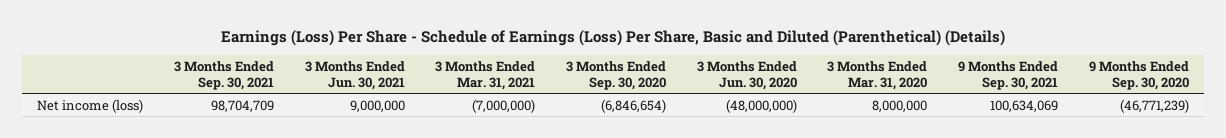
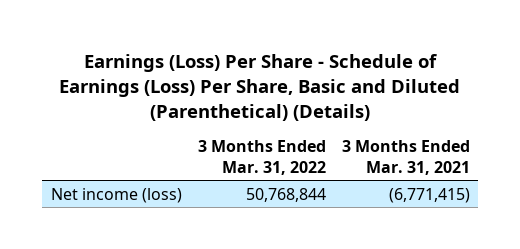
- | 3 Months Ended Sep. 30, 2021 | 3 Months Ended Jun. 30, 2021 | 3 Months Ended Mar. 31, 2021 | 3 Months Ended Sep. 30, 2020 | 3 Months Ended Jun. 30, 2020 | 3 Months Ended Mar. 31, 2020 | 9 Months Ended Sep. 30, 2021 | 9 Months Ended Sep. 30, 2020
+ | 3 Months Ended Mar. 31, 2022 | 3 Months Ended Mar. 31, 2021
- Net income (loss) | 98,704,709 | 9,000,000 | (7,000,000) | (6,846,654) | (48,000,000) | 8,000,000 | 100,634,069 | (46,771,239)
+ Net income (loss) | 50,768,844 | (6,771,415)

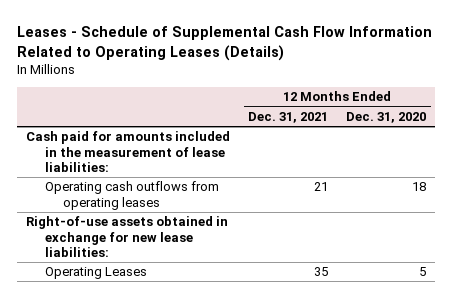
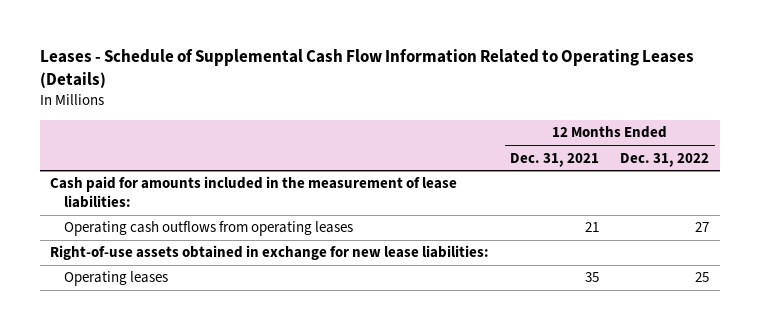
- | 12 Months Ended Dec. 31, 2021 | 12 Months Ended Dec. 31, 2020
+ | 12 Months Ended Dec. 31, 2021 | 12 Months Ended Dec. 31, 2022
- Operating Leases | 35 | 5
+ Operating leases | 35 | 25

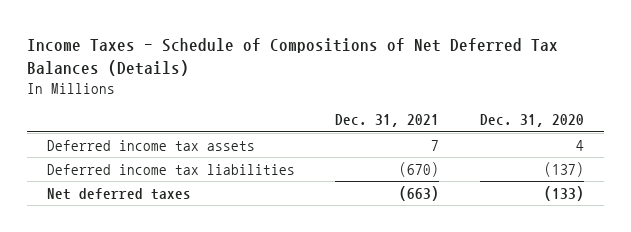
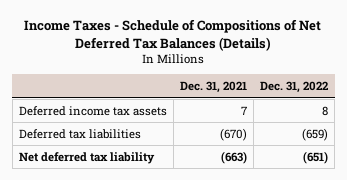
- | Dec. 31, 2021 | Dec. 31, 2020
+ | Dec. 31, 2021 | Dec. 31, 2022
- Deferred income tax liabilities | (670) | (137)
- Net deferred taxes | (663) | (133)
+ Deferred tax liabilities | (670) | (659)
+ Net deferred tax liability | (663) | (651)

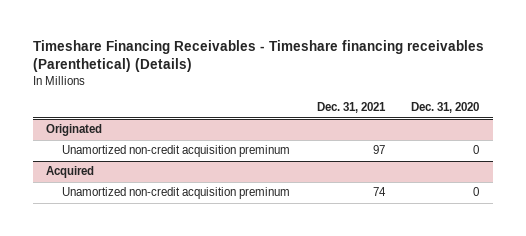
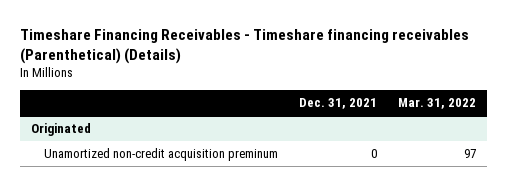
- | Dec. 31, 2021 | Dec. 31, 2020
+ | Dec. 31, 2021 | Mar. 31, 2022
@ Originated
- Unamortized non-credit acquisition preminum | 97 | 0
- Acquired
- Unamortized non-credit acquisition preminum | 74 | 0
@ Originated
+ Unamortized non-credit acquisition preminum | 0 | 97

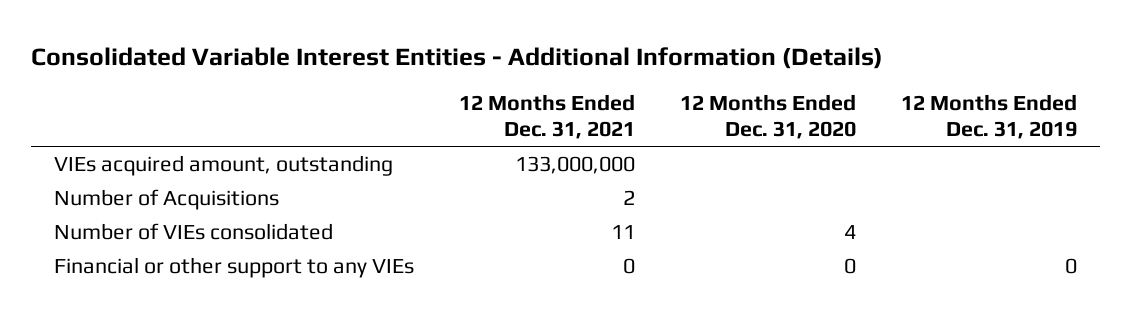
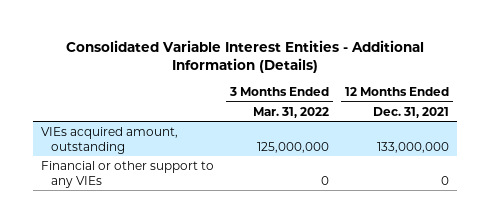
- | 12 Months Ended Dec. 31, 2021 | 12 Months Ended Dec. 31, 2020 | 12 Months Ended Dec. 31, 2019
+ | 3 Months Ended Mar. 31, 2022 | 12 Months Ended Dec. 31, 2021
- Number of Acquisitions | 2 | |
- Number of VIEs consolidated | 11 | 4 |

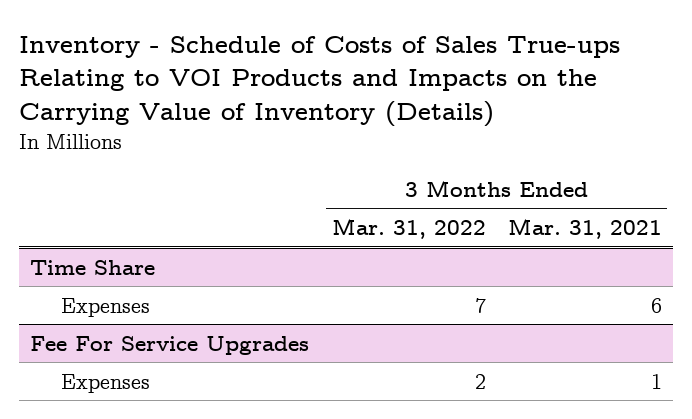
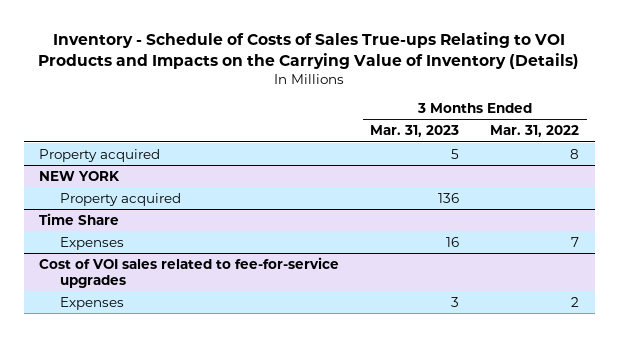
- | 3 Months Ended Mar. 31, 2022 | 3 Months Ended Mar. 31, 2021
+ | 3 Months Ended Mar. 31, 2023 | 3 Months Ended Mar. 31, 2022
+ Property acquired | 5 | 8
+ NEW YORK
+ Property acquired | 136 |
- Fee For Service Upgrades
+ Cost of VOI sales related to fee-for-service upgrades

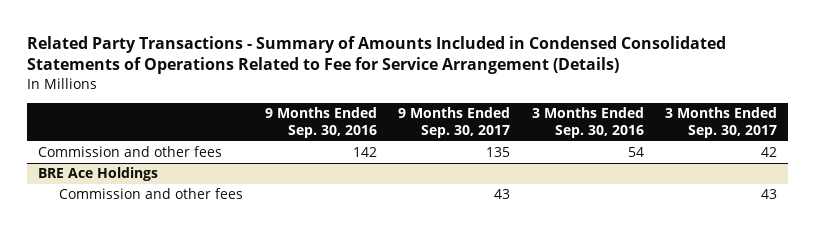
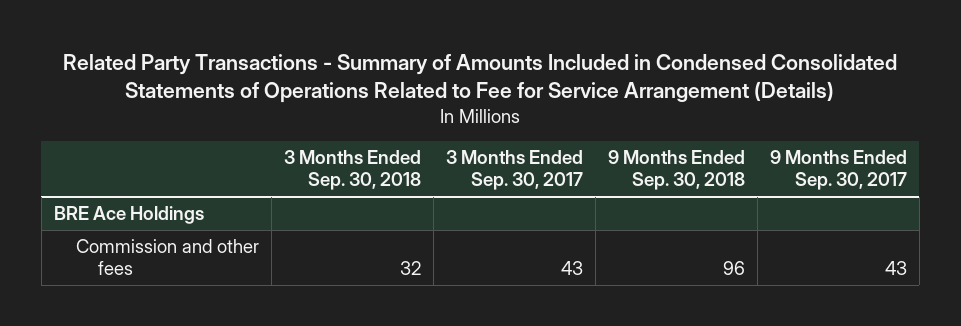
- | 9 Months Ended Sep. 30, 2016 | 9 Months Ended Sep. 30, 2017 | 3 Months Ended Sep. 30, 2016 | 3 Months Ended Sep. 30, 2017
+ | 3 Months Ended Sep. 30, 2018 | 3 Months Ended Sep. 30, 2017 | 9 Months Ended Sep. 30, 2018 | 9 Months Ended Sep. 30, 2017
- Commission and other fees | 142 | 135 | 54 | 42

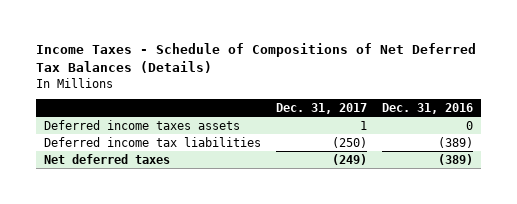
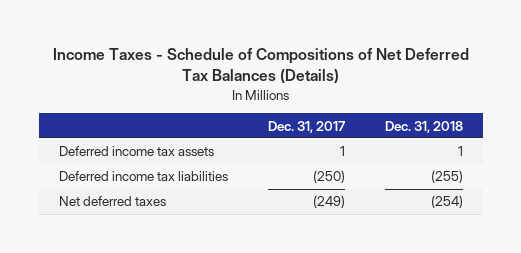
- | Dec. 31, 2017 | Dec. 31, 2016
+ | Dec. 31, 2017 | Dec. 31, 2018
- Deferred income taxes assets | 1 | 0
+ Deferred income tax assets | 1 | 1

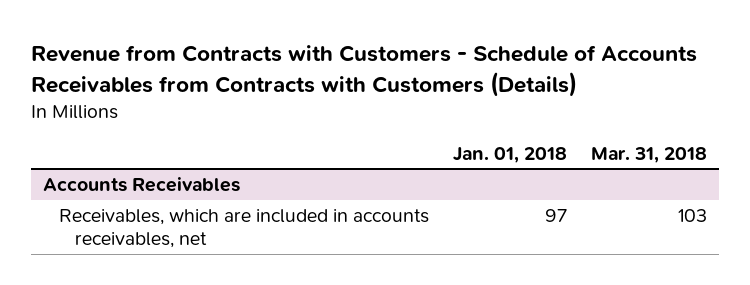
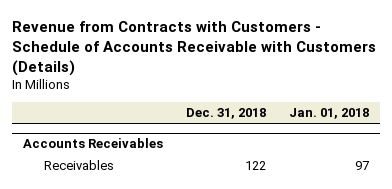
- Revenue from Contracts with Customers - Schedule of Accounts Receivables from Contracts with Customers (Details)
+ Revenue from Contracts with Customers - Schedule of Accounts Receivable with Customers (Details)
- | Jan. 01, 2018 | Mar. 31, 2018
+ | Dec. 31, 2018 | Jan. 01, 2018
@ Accounts Receivables
- Receivables, which are included in accounts receivables, net | 97 | 103
+ Receivables | 122 | 97

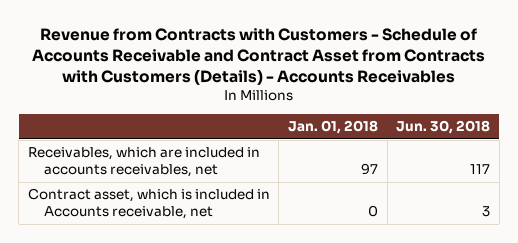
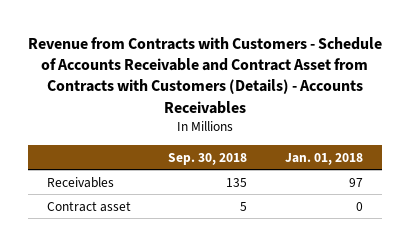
- | Jan. 01, 2018 | Jun. 30, 2018
+ | Sep. 30, 2018 | Jan. 01, 2018
- Receivables, which are included in accounts receivables, net | 97 | 117
- Contract asset, which is included in Accounts receivable, net | 0 | 3
+ Receivables | 135 | 97
+ Contract asset | 5 | 0

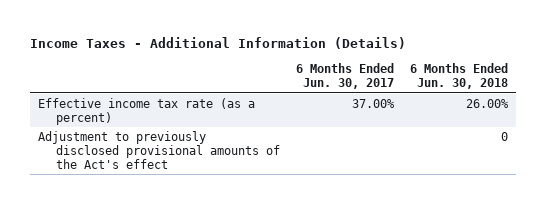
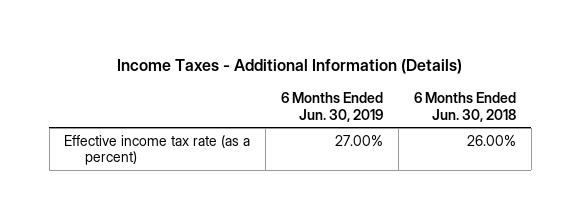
- | 6 Months Ended Jun. 30, 2017 | 6 Months Ended Jun. 30, 2018
+ | 6 Months Ended Jun. 30, 2019 | 6 Months Ended Jun. 30, 2018
- Adjustment to previously disclosed provisional amounts of the Act's effect | | 0

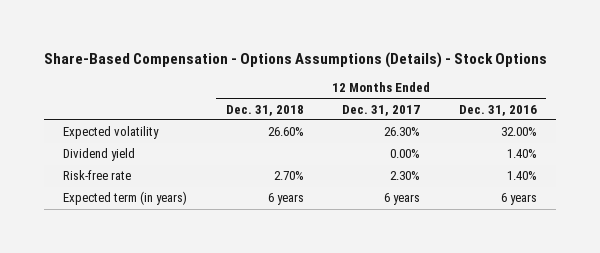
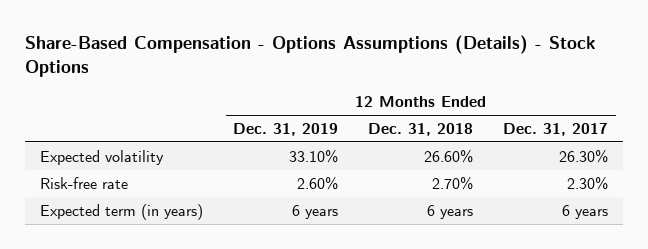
- | 12 Months Ended Dec. 31, 2018 | 12 Months Ended Dec. 31, 2017 | 12 Months Ended Dec. 31, 2016
+ | 12 Months Ended Dec. 31, 2019 | 12 Months Ended Dec. 31, 2018 | 12 Months Ended Dec. 31, 2017
- Dividend yield | | 0.00% | 1.40%

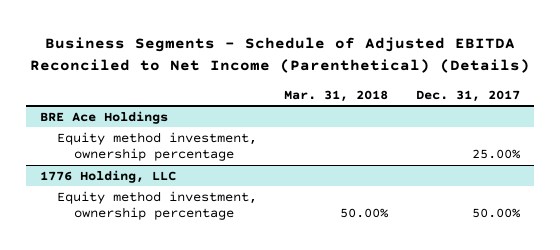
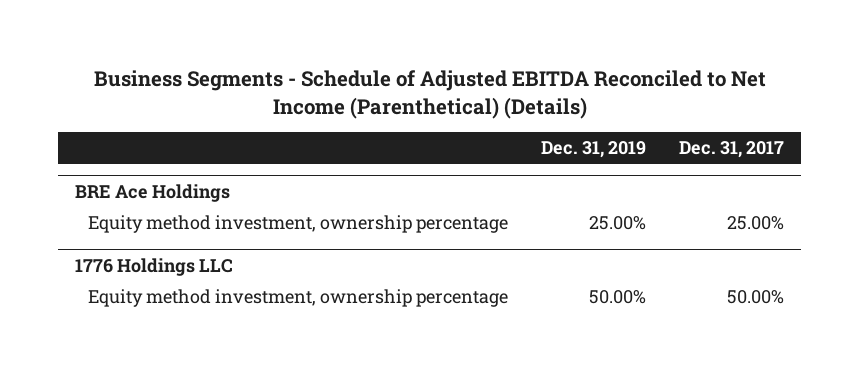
- | Mar. 31, 2018 | Dec. 31, 2017
+ | Dec. 31, 2019 | Dec. 31, 2017
- 1776 Holding, LLC
+ 1776 Holdings LLC

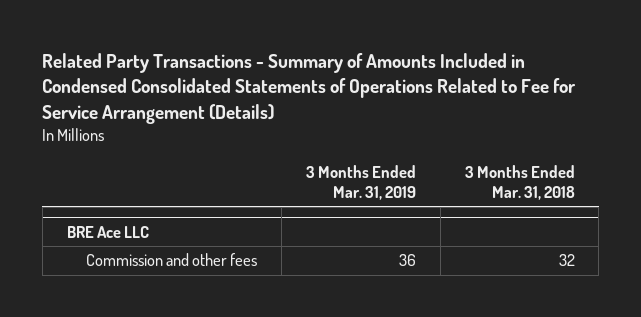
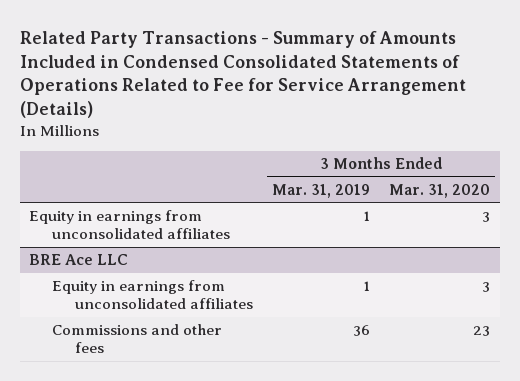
- | 3 Months Ended Mar. 31, 2019 | 3 Months Ended Mar. 31, 2018
+ | 3 Months Ended Mar. 31, 2019 | 3 Months Ended Mar. 31, 2020
+ Equity in earnings from unconsolidated affiliates | 1 | 3
@ BRE Ace LLC
- Commission and other fees | 36 | 32
+ Equity in earnings from unconsolidated affiliates | 1 | 3
+ Commissions and other fees | 36 | 23

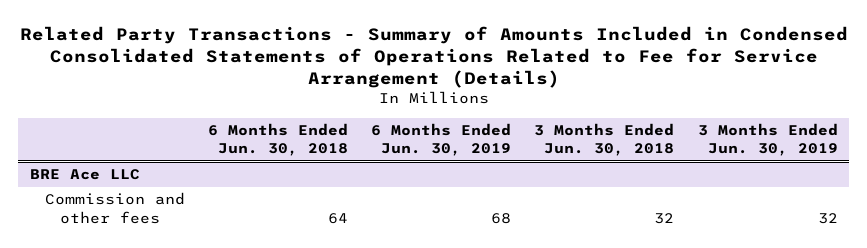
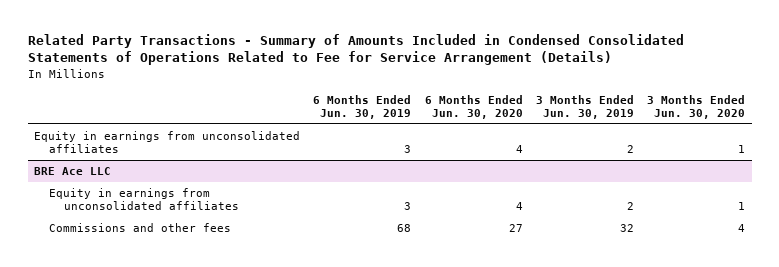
- | 6 Months Ended Jun. 30, 2018 | 6 Months Ended Jun. 30, 2019 | 3 Months Ended Jun. 30, 2018 | 3 Months Ended Jun. 30, 2019
+ | 6 Months Ended Jun. 30, 2019 | 6 Months Ended Jun. 30, 2020 | 3 Months Ended Jun. 30, 2019 | 3 Months Ended Jun. 30, 2020
+ Equity in earnings from unconsolidated affiliates | 3 | 4 | 2 | 1
@ BRE Ace LLC
- Commission and other fees | 64 | 68 | 32 | 32
+ Equity in earnings from unconsolidated affiliates | 3 | 4 | 2 | 1
+ Commissions and other fees | 68 | 27 | 32 | 4

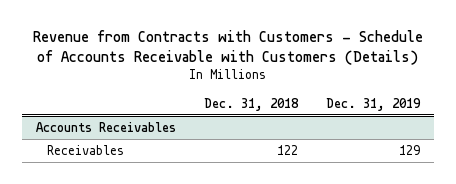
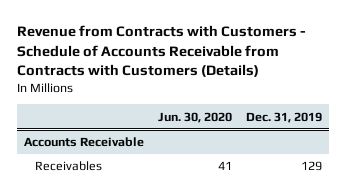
- Revenue from Contracts with Customers - Schedule of Accounts Receivable with Customers (Details)
+ Revenue from Contracts with Customers - Schedule of Accounts Receivable from Contracts with Customers (Details)
- | Dec. 31, 2018 | Dec. 31, 2019
+ | Jun. 30, 2020 | Dec. 31, 2019
- Accounts Receivables
+ Accounts Receivable

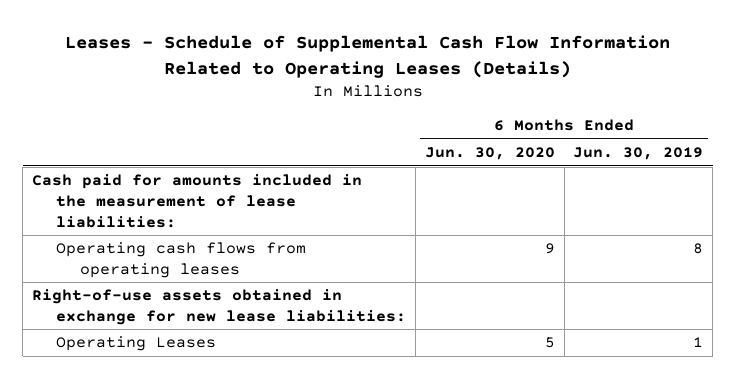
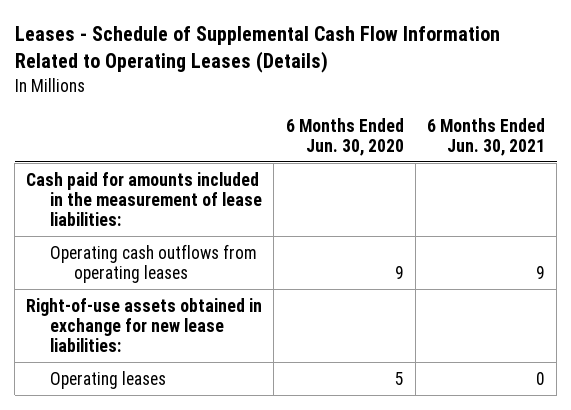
- | 6 Months Ended Jun. 30, 2020 | 6 Months Ended Jun. 30, 2019
+ | 6 Months Ended Jun. 30, 2020 | 6 Months Ended Jun. 30, 2021
- Operating cash flows from operating leases | 9 | 8
+ Operating cash outflows from operating leases | 9 | 9
- Operating Leases | 5 | 1
+ Operating leases | 5 | 0

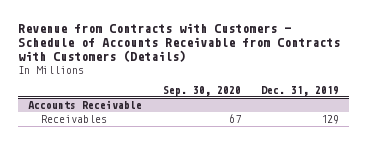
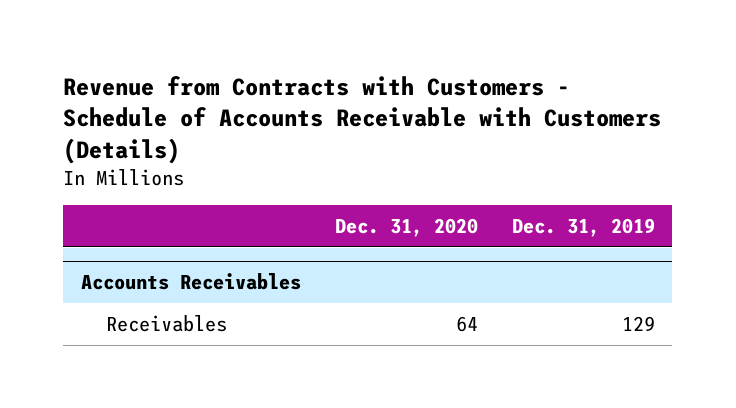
- Revenue from Contracts with Customers - Schedule of Accounts Receivable from Contracts with Customers (Details)
+ Revenue from Contracts with Customers - Schedule of Accounts Receivable with Customers (Details)
- | Sep. 30, 2020 | Dec. 31, 2019
+ | Dec. 31, 2020 | Dec. 31, 2019
- Accounts Receivable
+ Accounts Receivables

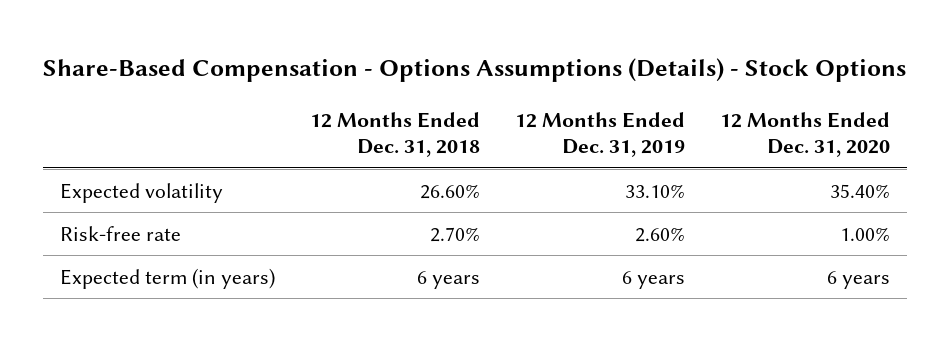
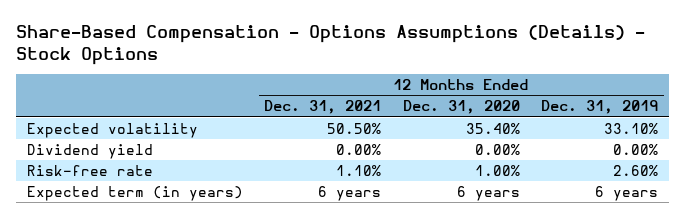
- | 12 Months Ended Dec. 31, 2018 | 12 Months Ended Dec. 31, 2019 | 12 Months Ended Dec. 31, 2020
+ | 12 Months Ended Dec. 31, 2021 | 12 Months Ended Dec. 31, 2020 | 12 Months Ended Dec. 31, 2019
+ Dividend yield | 0.00% | 0.00% | 0.00%

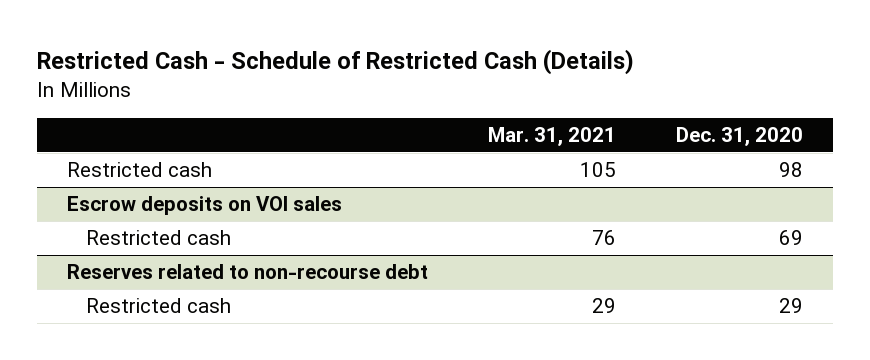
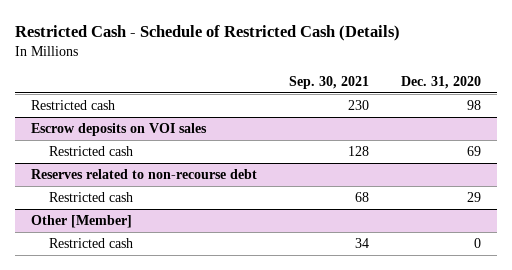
- | Mar. 31, 2021 | Dec. 31, 2020
+ | Sep. 30, 2021 | Dec. 31, 2020
+ Other [Member]
+ Restricted cash | 34 | 0

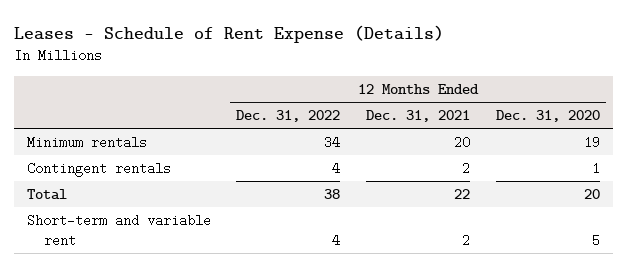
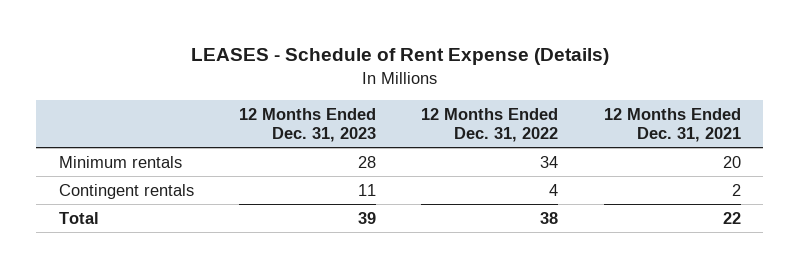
- Leases - Schedule of Rent Expense (Details)
+ LEASES - Schedule of Rent Expense (Details)
- | 12 Months Ended Dec. 31, 2022 | 12 Months Ended Dec. 31, 2021 | 12 Months Ended Dec. 31, 2020
+ | 12 Months Ended Dec. 31, 2023 | 12 Months Ended Dec. 31, 2022 | 12 Months Ended Dec. 31, 2021
- Short-term and variable rent | 4 | 2 | 5

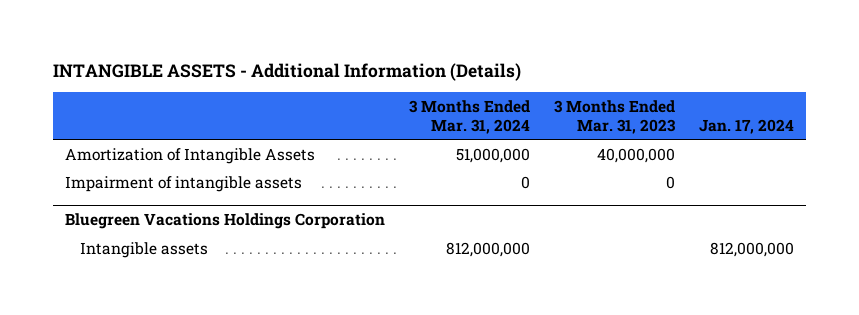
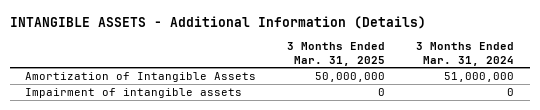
- | 3 Months Ended Mar. 31, 2024 | 3 Months Ended Mar. 31, 2023 | Jan. 17, 2024
+ | 3 Months Ended Mar. 31, 2025 | 3 Months Ended Mar. 31, 2024
- Bluegreen Vacations Holdings Corporation
- Intangible assets | 812,000,000 | | 812,000,000

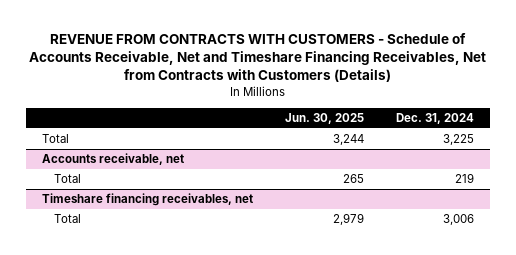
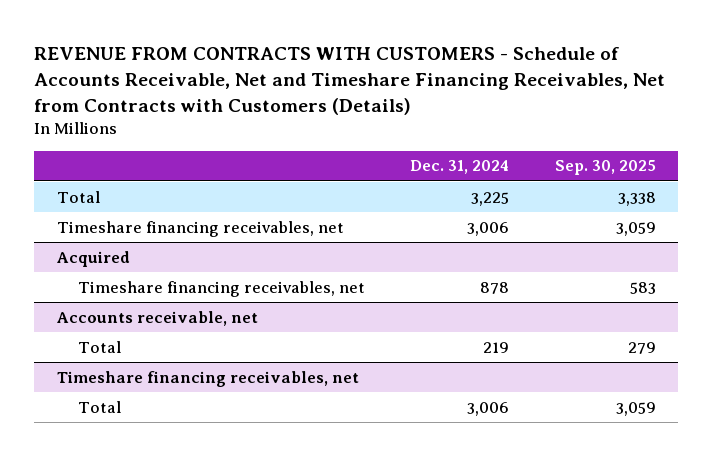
- | Jun. 30, 2025 | Dec. 31, 2024
+ | Dec. 31, 2024 | Sep. 30, 2025
+ Timeshare financing receivables, net | 3,006 | 3,059
+ Acquired
+ Timeshare financing receivables, net | 878 | 583

